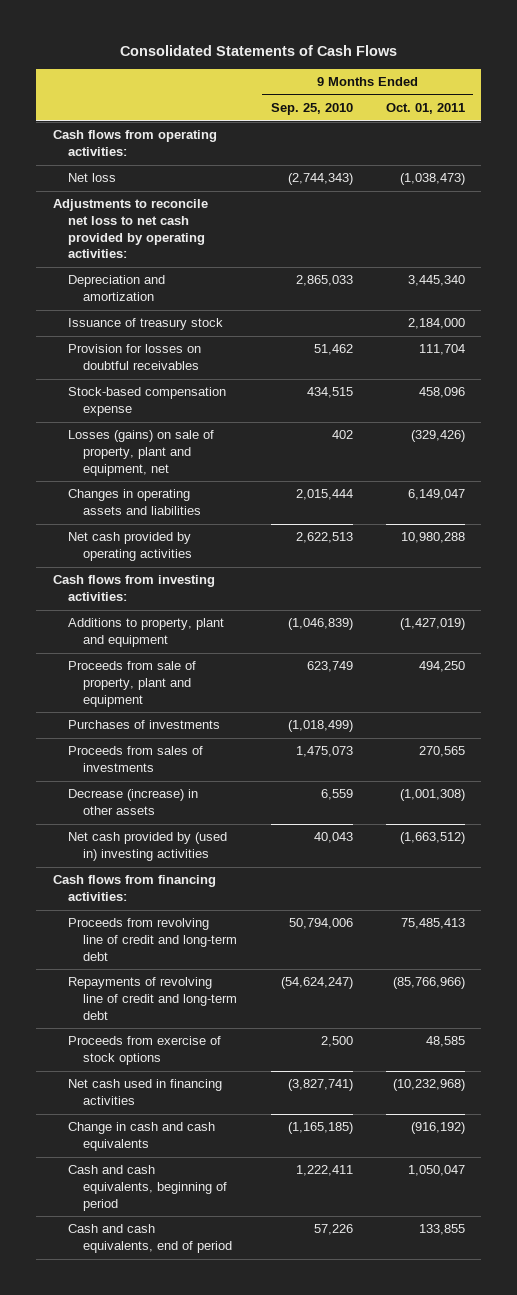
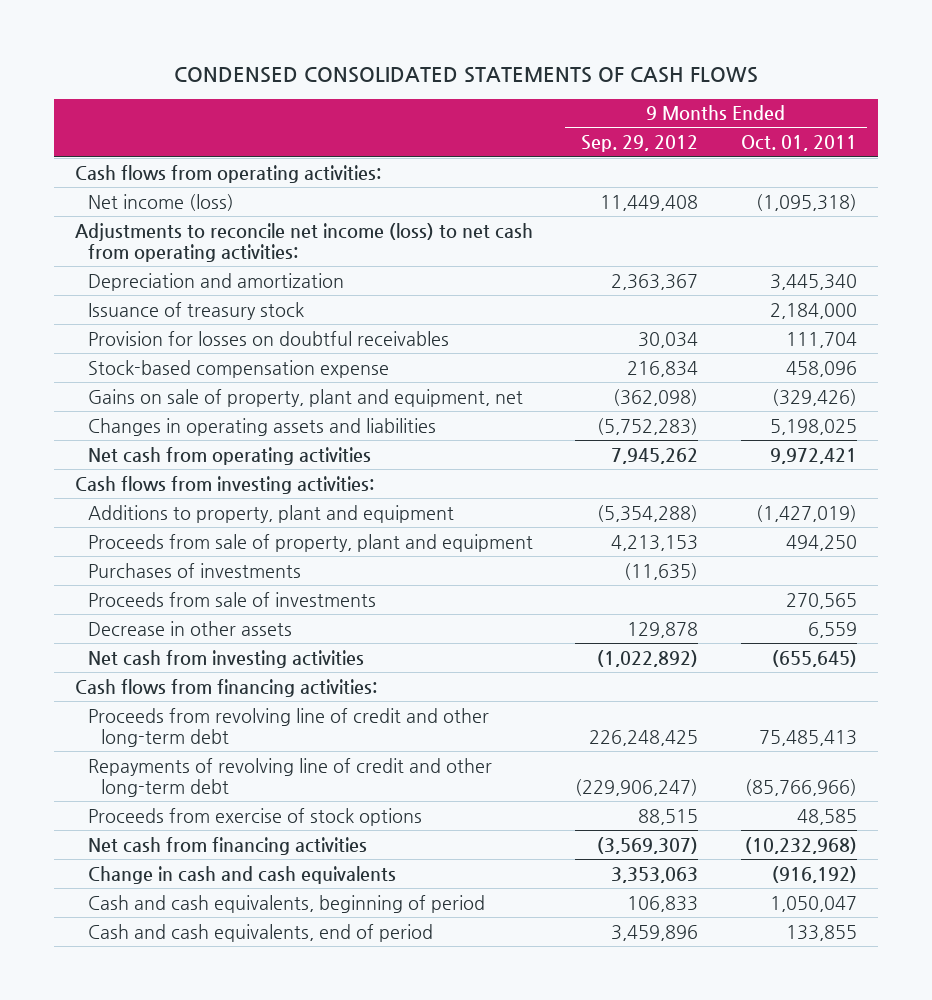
- Consolidated Statements of Cash Flows
+ CONDENSED CONSOLIDATED STATEMENTS OF CASH FLOWS
- | 9 Months Ended Sep. 25, 2010 | 9 Months Ended Oct. 01, 2011
+ | 9 Months Ended Sep. 29, 2012 | 9 Months Ended Oct. 01, 2011
- Net loss | (2,744,343) | (1,038,473)
- Adjustments to reconcile net loss to net cash provided by operating activities:
+ Net income (loss) | 11,449,408 | (1,095,318)
+ Adjustments to reconcile net income (loss) to net cash from operating activities:
- Losses (gains) on sale of property, plant and equipment, net | 402 | (329,426)
- Changes in operating assets and liabilities | 2,015,444 | 6,149,047
- Net cash provided by operating activities | 2,622,513 | 10,980,288
+ Gains on sale of property, plant and equipment, net | (362,098) | (329,426)
+ Changes in operating assets and liabilities | (5,752,283) | 5,198,025
+ Net cash from operating activities | 7,945,262 | 9,972,421
- Proceeds from sales of investments | 1,475,073 | 270,565
- Decrease (increase) in other assets | 6,559 | (1,001,308)
- Net cash provided by (used in) investing activities | 40,043 | (1,663,512)
+ Proceeds from sale of investments | | 270,565
+ Decrease in other assets | 129,878 | 6,559
+ Net cash from investing activities | (1,022,892) | (655,645)
- Proceeds from revolving line of credit and long-term debt | 50,794,006 | 75,485,413
- Repayments of revolving line of credit and long-term debt | (54,624,247) | (85,766,966)
+ Proceeds from revolving line of credit and other long-term debt | 226,248,425 | 75,485,413
+ Repayments of revolving line of credit and other long-term debt | (229,906,247) | (85,766,966)
- Net cash used in financing activities | (3,827,741) | (10,232,968)
+ Net cash from financing activities | (3,569,307) | (10,232,968)

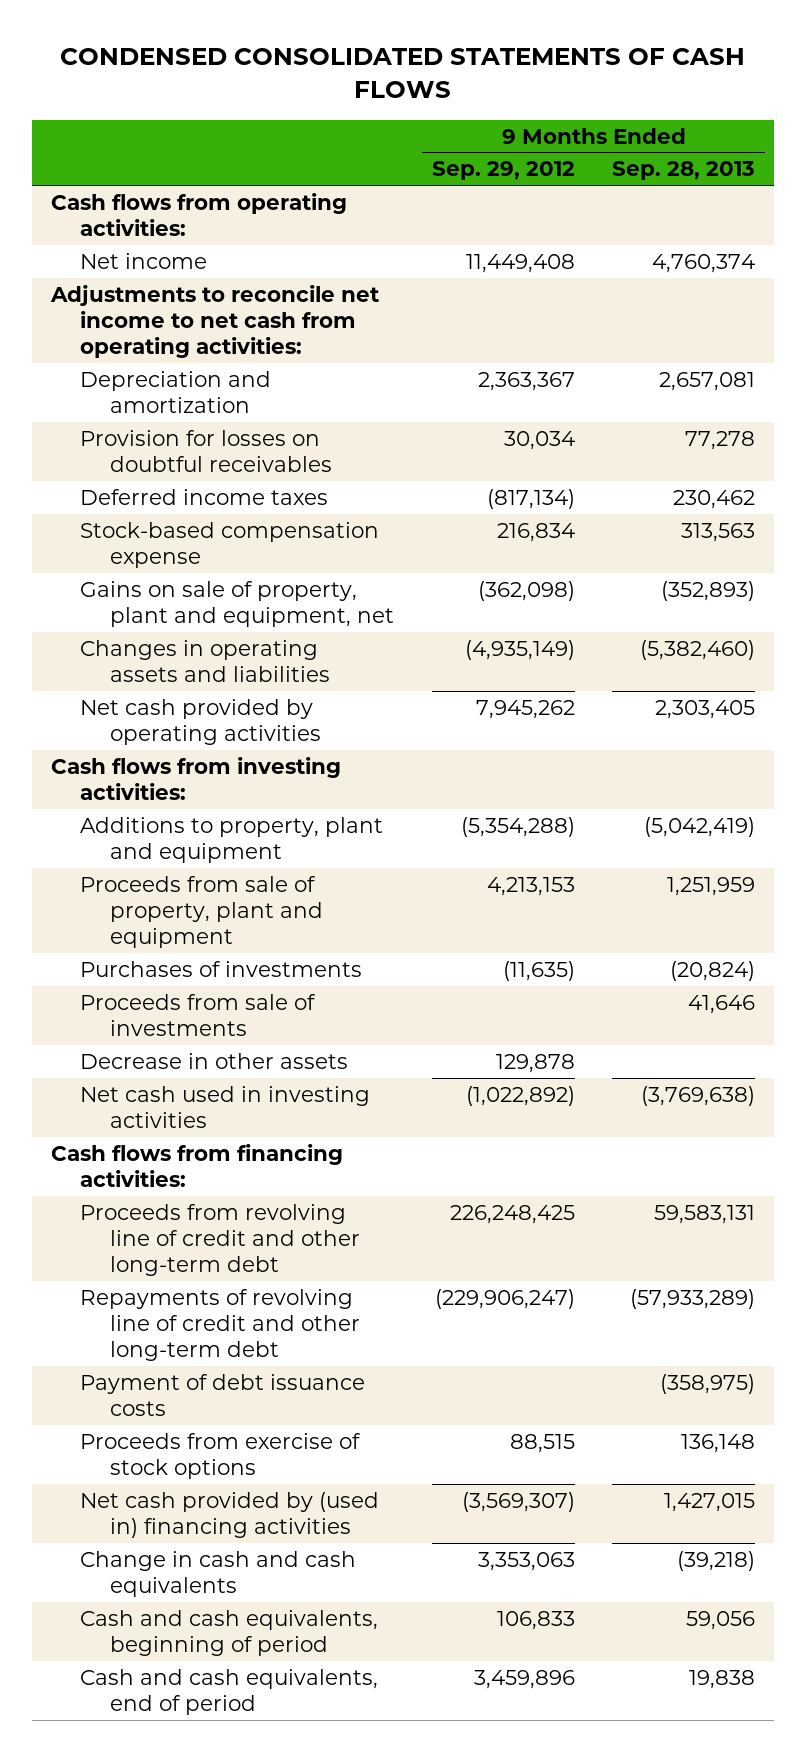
- | 9 Months Ended Sep. 29, 2012 | 9 Months Ended Oct. 01, 2011
+ | 9 Months Ended Sep. 29, 2012 | 9 Months Ended Sep. 28, 2013
- Net income (loss) | 11,449,408 | (1,095,318)
- Adjustments to reconcile net income (loss) to net cash from operating activities:
+ Net income | 11,449,408 | 4,760,374
+ Adjustments to reconcile net income to net cash from operating activities:
- Issuance of treasury stock | | 2,184,000
+ Deferred income taxes | (817,134) | 230,462
- Changes in operating assets and liabilities | (5,752,283) | 5,198,025
- Net cash from operating activities | 7,945,262 | 9,972,421
+ Changes in operating assets and liabilities | (4,935,149) | (5,382,460)
+ Net cash provided by operating activities | 7,945,262 | 2,303,405
- Net cash from investing activities | (1,022,892) | (655,645)
+ Net cash used in investing activities | (1,022,892) | (3,769,638)
+ Payment of debt issuance costs | | (358,975)
- Net cash from financing activities | (3,569,307) | (10,232,968)
+ Net cash provided by (used in) financing activities | (3,569,307) | 1,427,015

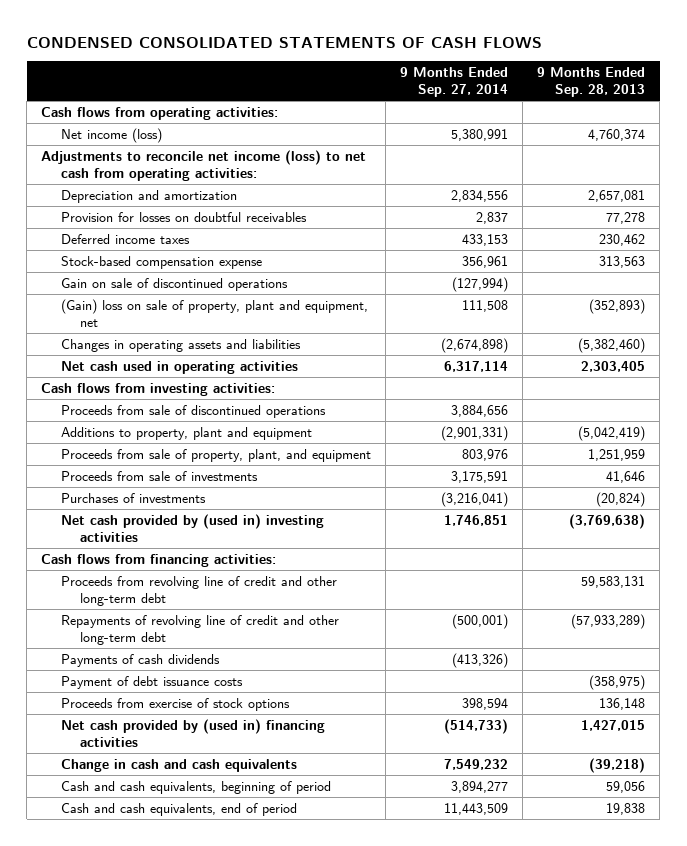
- | 9 Months Ended Sep. 29, 2012 | 9 Months Ended Sep. 28, 2013
+ | 9 Months Ended Sep. 27, 2014 | 9 Months Ended Sep. 28, 2013
- Net income | 11,449,408 | 4,760,374
- Adjustments to reconcile net income to net cash from operating activities:
+ Net income (loss) | 5,380,991 | 4,760,374
+ Adjustments to reconcile net income (loss) to net cash from operating activities:
- Gains on sale of property, plant and equipment, net | (362,098) | (352,893)
+ Gain on sale of discontinued operations | (127,994) |
+ (Gain) loss on sale of property, plant and equipment, net | 111,508 | (352,893)
- Net cash provided by operating activities | 7,945,262 | 2,303,405
+ Net cash used in operating activities | 6,317,114 | 2,303,405
+ Proceeds from sale of discontinued operations | 3,884,656 |
- Proceeds from sale of property, plant and equipment | 4,213,153 | 1,251,959
+ Proceeds from sale of property, plant, and equipment | 803,976 | 1,251,959
- Decrease in other assets | 129,878 |
- Net cash used in investing activities | (1,022,892) | (3,769,638)
moved down: Purchases of investments | (3,216,041) | (20,824)
+ Net cash provided by (used in) investing activities | 1,746,851 | (3,769,638)
+ Payments of cash dividends | (413,326) |

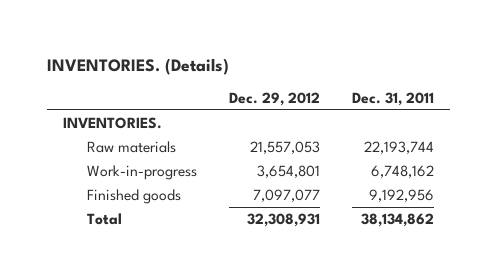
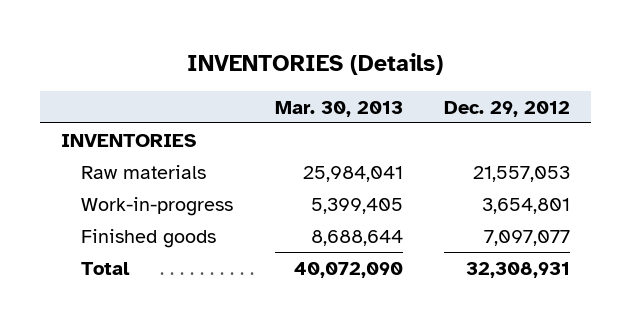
- INVENTORIES. (Details)
+ INVENTORIES (Details)
- | Dec. 29, 2012 | Dec. 31, 2011
+ | Mar. 30, 2013 | Dec. 29, 2012
- INVENTORIES.
+ INVENTORIES

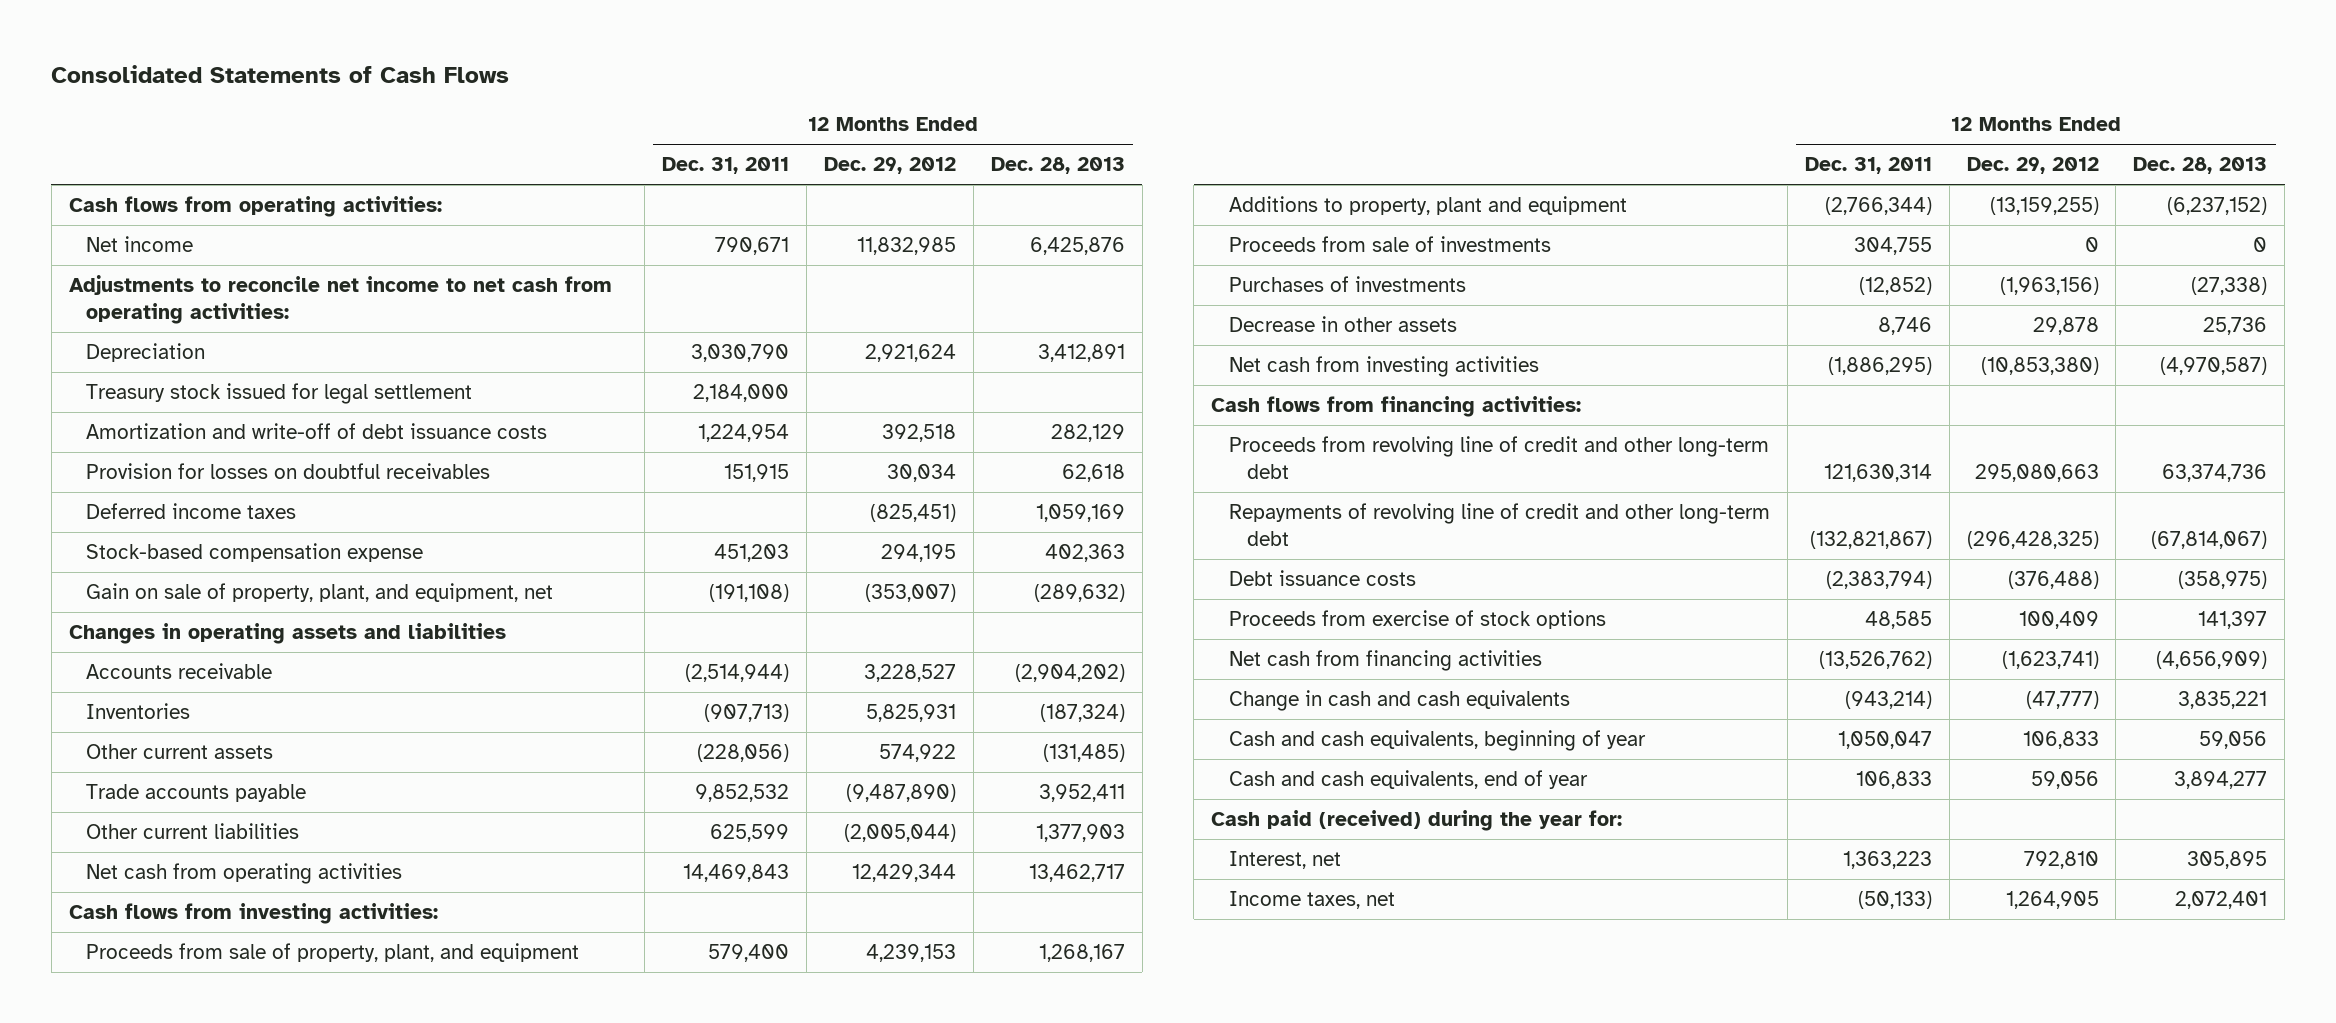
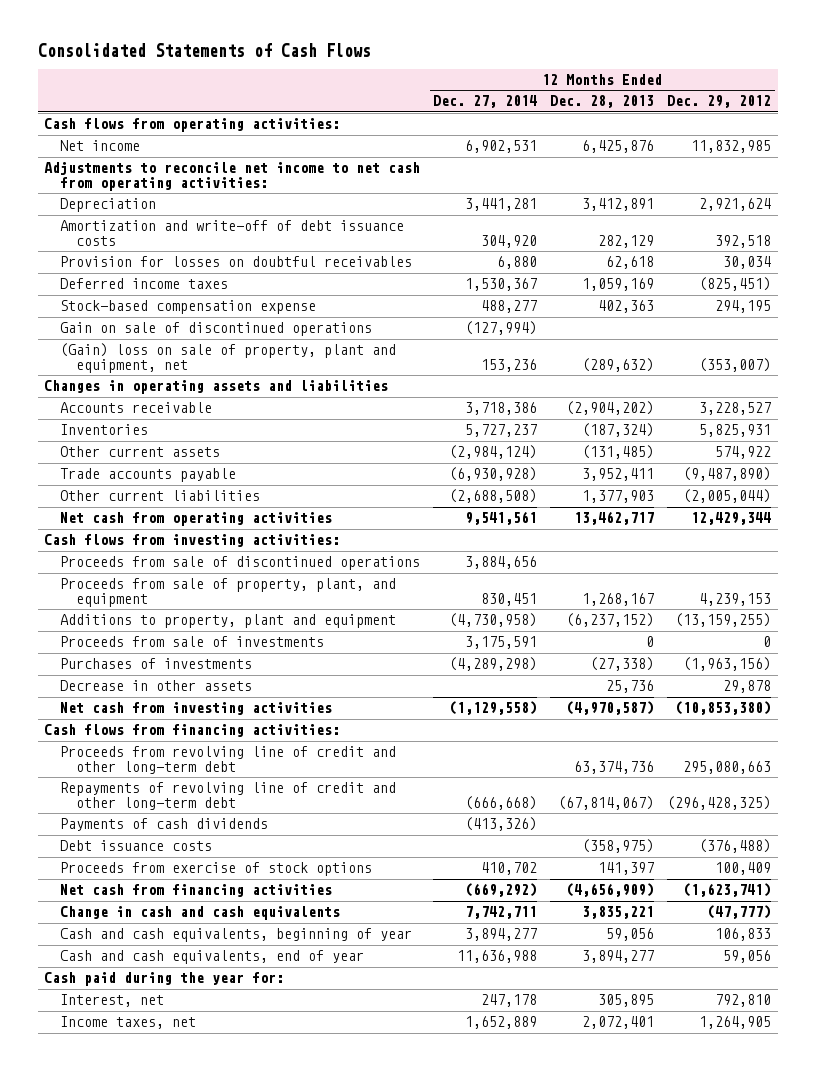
- | 12 Months Ended Dec. 31, 2011 | 12 Months Ended Dec. 29, 2012 | 12 Months Ended Dec. 28, 2013
+ | 12 Months Ended Dec. 27, 2014 | 12 Months Ended Dec. 28, 2013 | 12 Months Ended Dec. 29, 2012
- Treasury stock issued for legal settlement | 2,184,000 | |
- Gain on sale of property, plant, and equipment, net | (191,108) | (353,007) | (289,632)
+ Gain on sale of discontinued operations | (127,994) | |
+ (Gain) loss on sale of property, plant and equipment, net | 153,236 | (289,632) | (353,007)
+ Proceeds from sale of discontinued operations | 3,884,656 | |
+ Payments of cash dividends | (413,326) | |
- Cash paid (received) during the year for:
+ Cash paid during the year for:

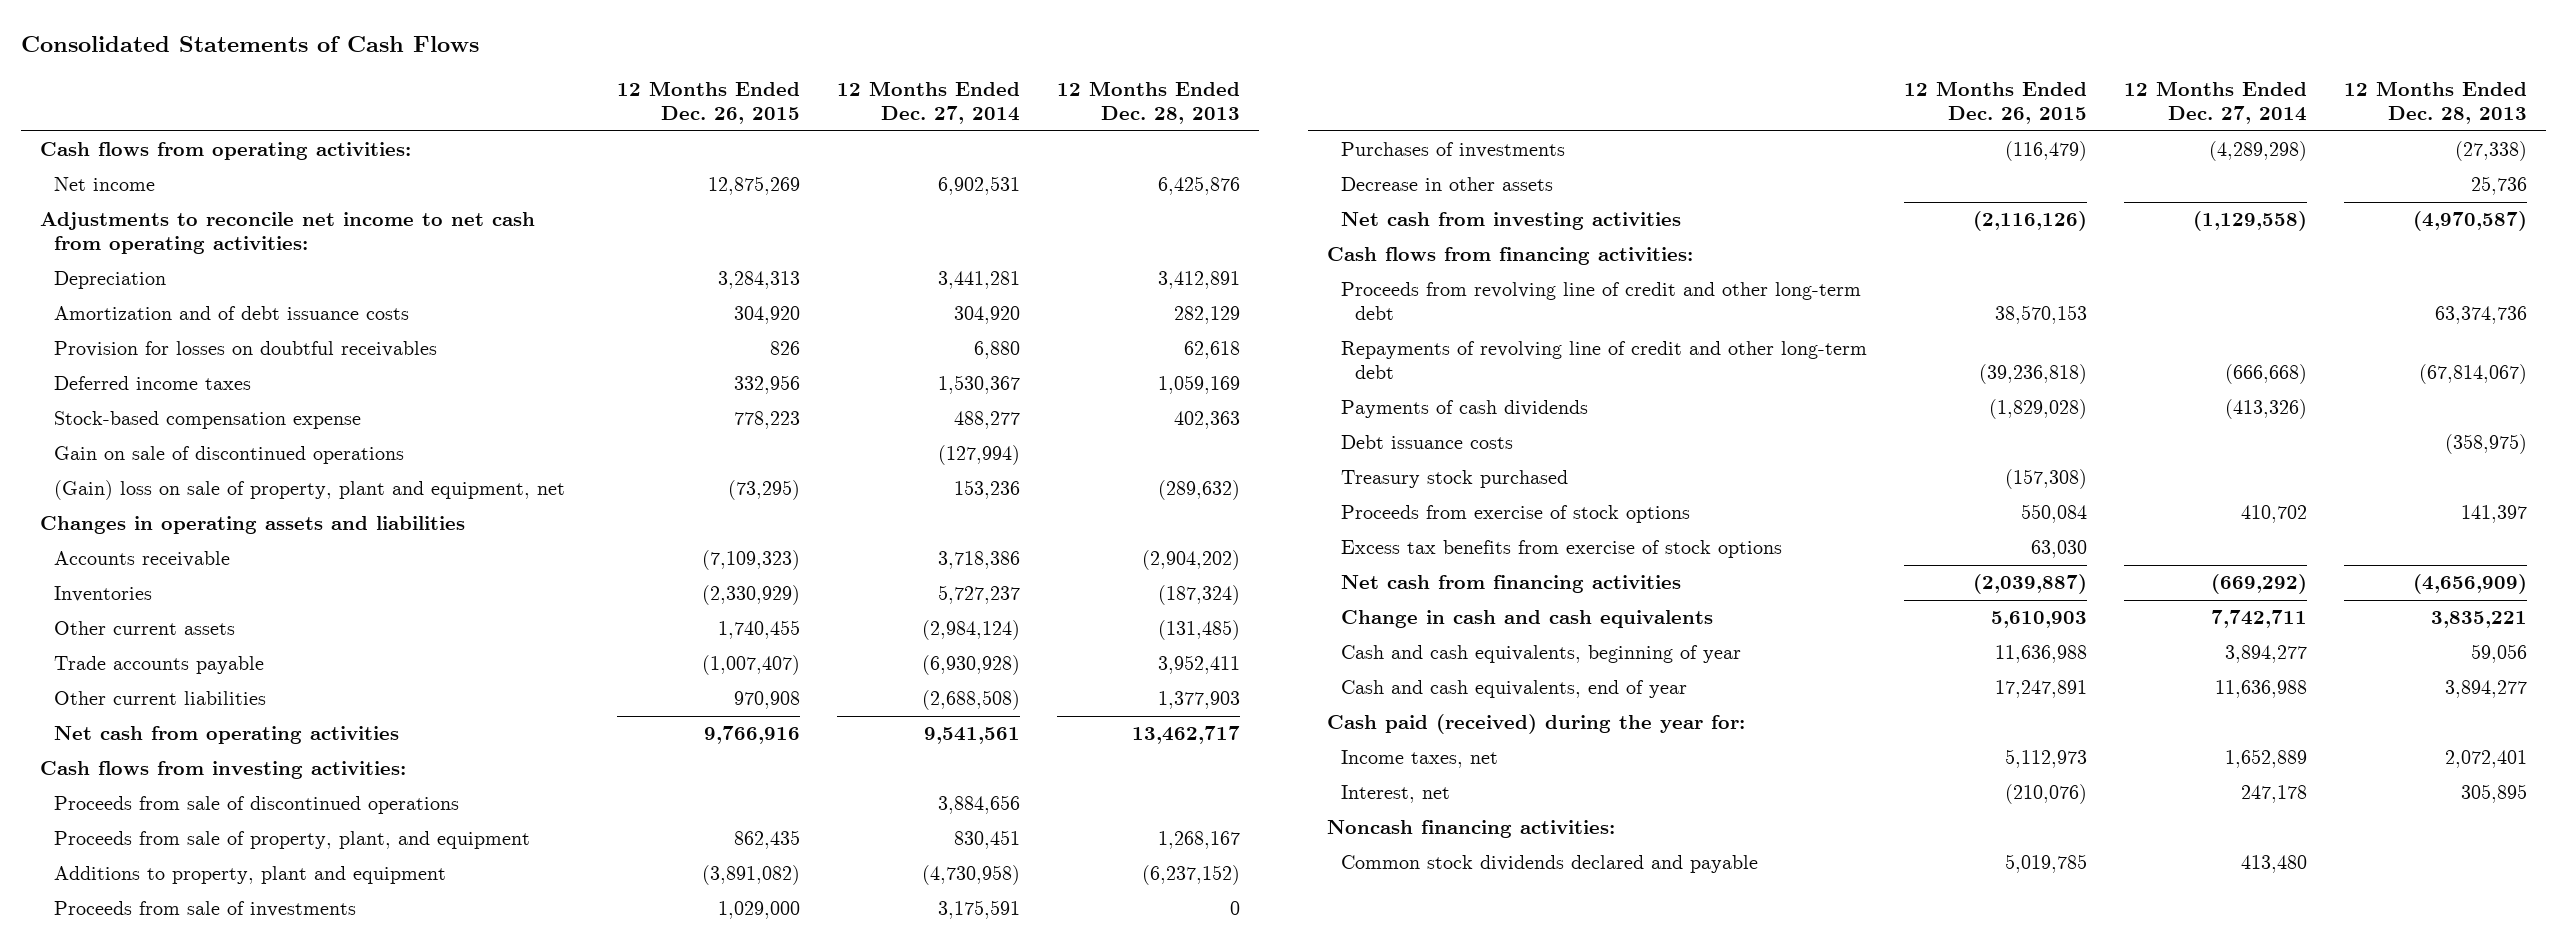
- | 12 Months Ended Dec. 27, 2014 | 12 Months Ended Dec. 28, 2013 | 12 Months Ended Dec. 29, 2012
+ | 12 Months Ended Dec. 26, 2015 | 12 Months Ended Dec. 27, 2014 | 12 Months Ended Dec. 28, 2013
- Amortization and write-off of debt issuance costs | 304,920 | 282,129 | 392,518
+ Amortization and of debt issuance costs | 304,920 | 304,920 | 282,129
+ Treasury stock purchased | (157,308) | |
+ Excess tax benefits from exercise of stock options | 63,030 | |
- Cash paid during the year for:
+ Cash paid (received) during the year for:
moved down: Interest, net | (210,076) | 247,178 | 305,895
+ Noncash financing activities:
+ Common stock dividends declared and payable | 5,019,785 | 413,480 |

